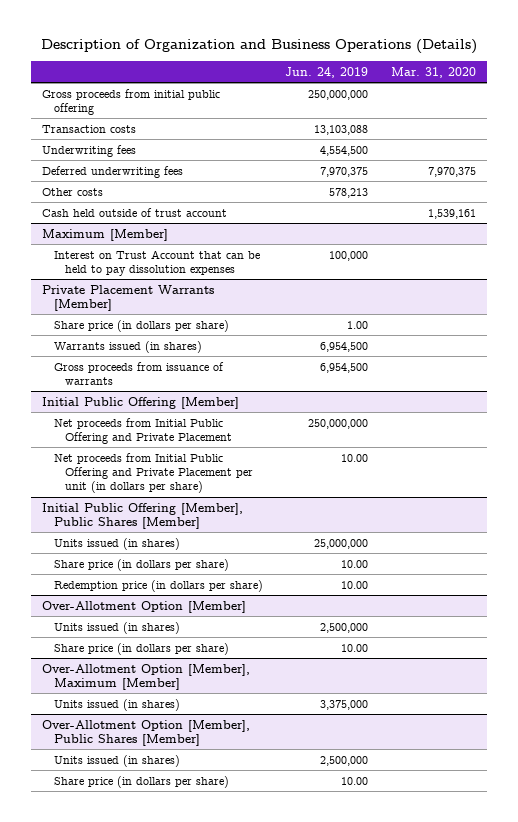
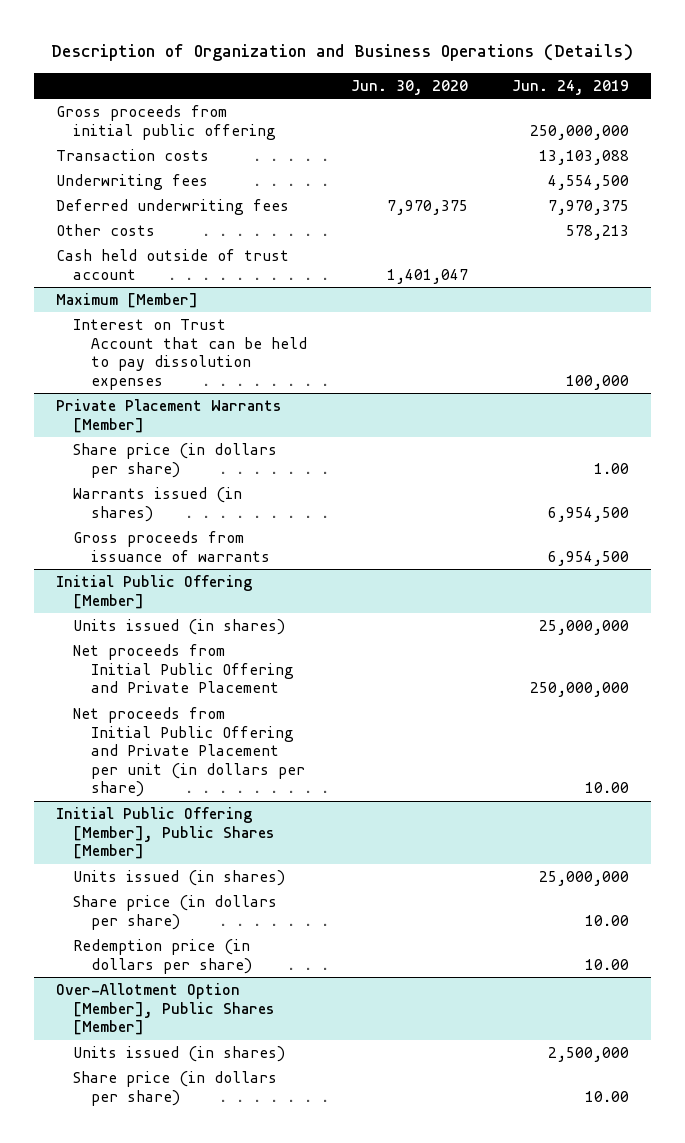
- | Jun. 24, 2019 | Mar. 31, 2020
+ | Jun. 30, 2020 | Jun. 24, 2019
@ Initial Public Offering [Member]
+ Units issued (in shares) | | 25,000,000
- Over-Allotment Option [Member]
- Units issued (in shares) | 2,500,000 |
- Share price (in dollars per share) | 10.00 |
- Over-Allotment Option [Member], Maximum [Member]
- Units issued (in shares) | 3,375,000 |

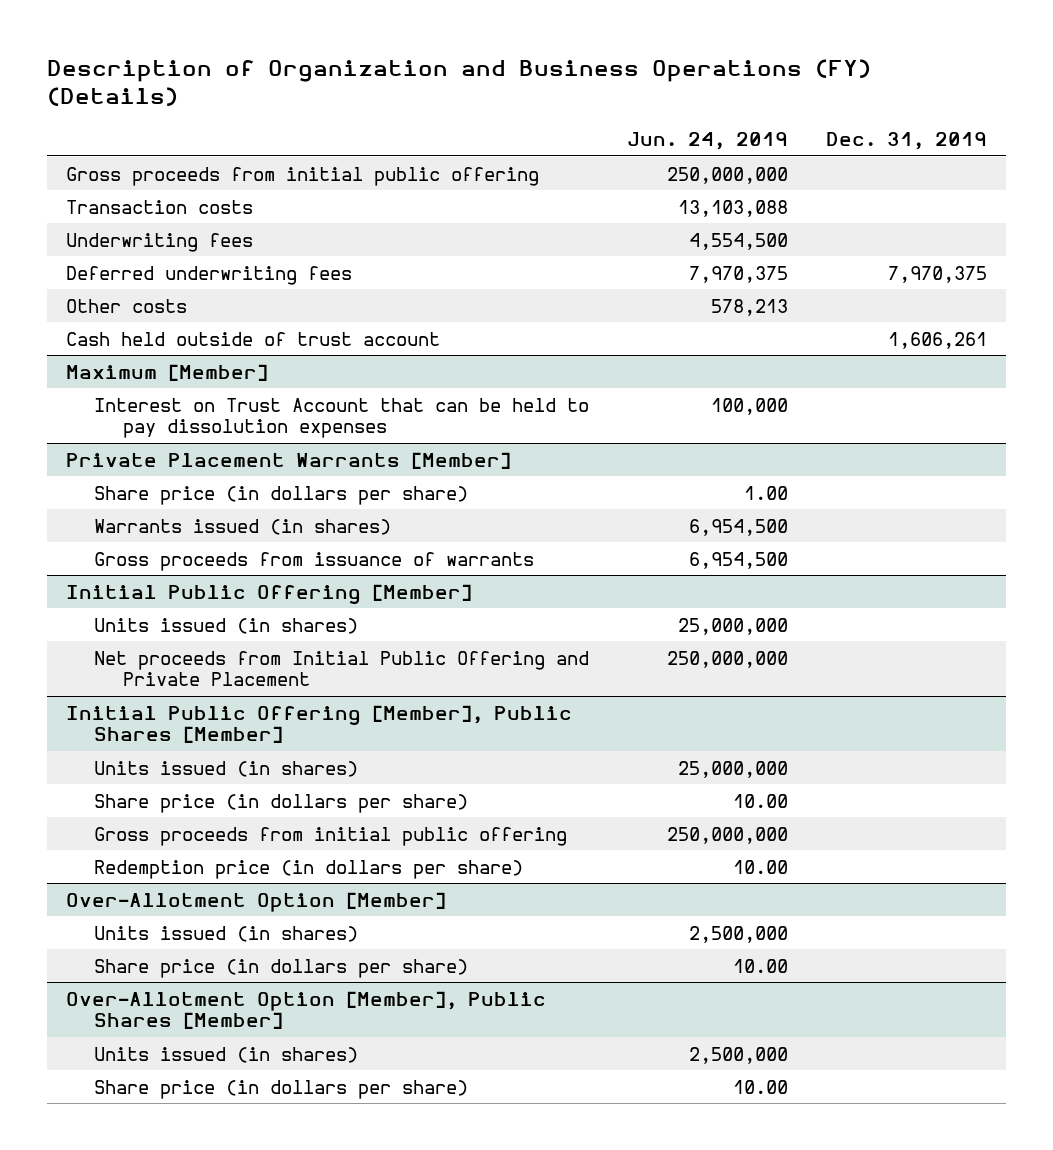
- Description of Organization and Business Operations (Details)
+ Description of Organization and Business Operations (FY) (Details)
- | Jun. 30, 2020 | Jun. 24, 2019
+ | Jun. 24, 2019 | Dec. 31, 2019
@ Initial Public Offering [Member]
- Net proceeds from Initial Public Offering and Private Placement per unit (in dollars per share) | | 10.00
@ Initial Public Offering [Member], Public Shares [Member]
+ Gross proceeds from initial public offering | 250,000,000 |
+ Over-Allotment Option [Member]
+ Units issued (in shares) | 2,500,000 |
+ Share price (in dollars per share) | 10.00 |

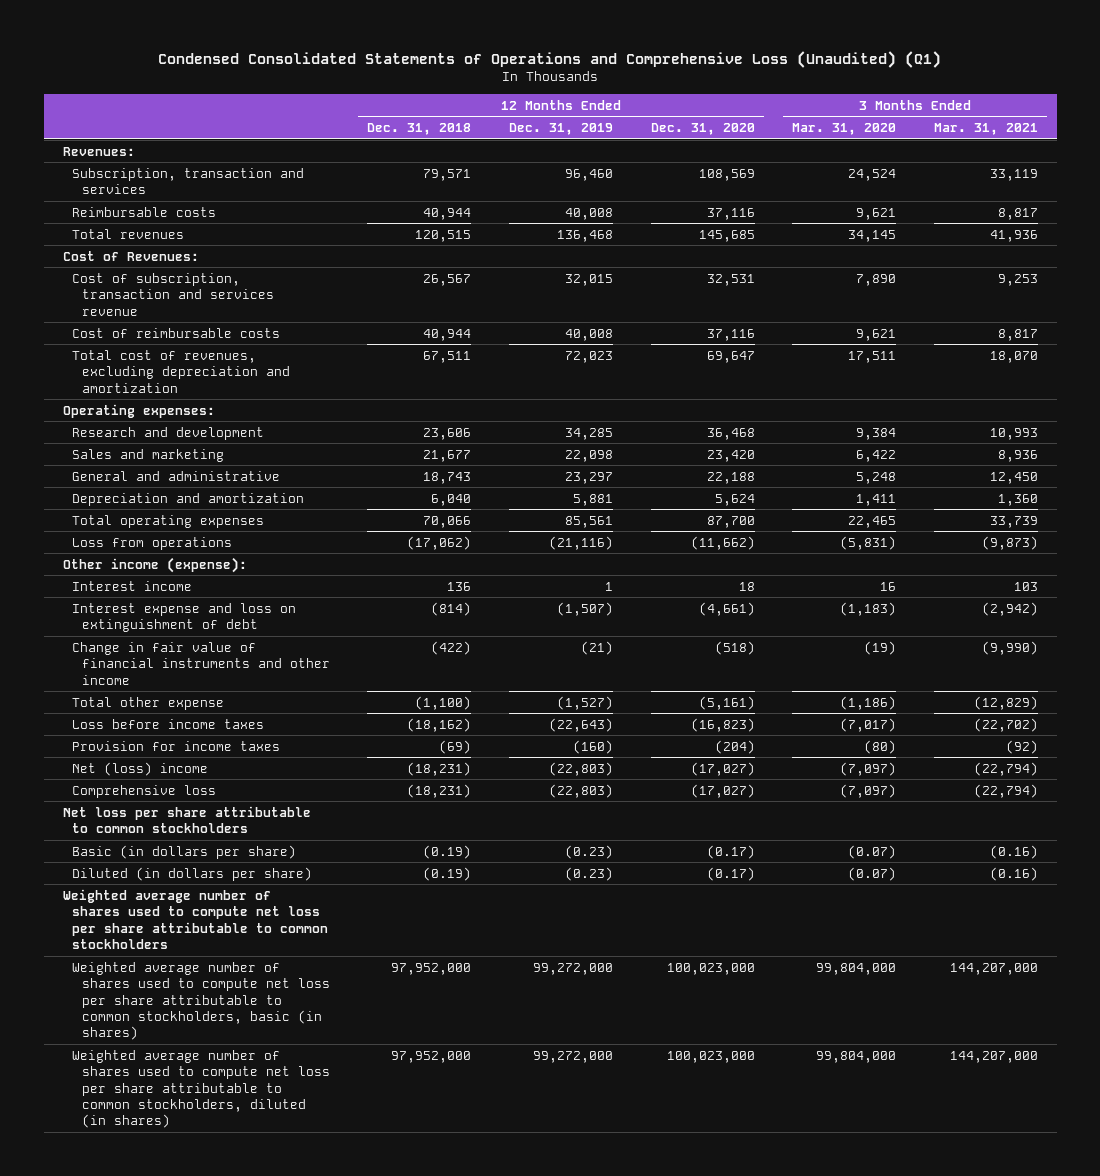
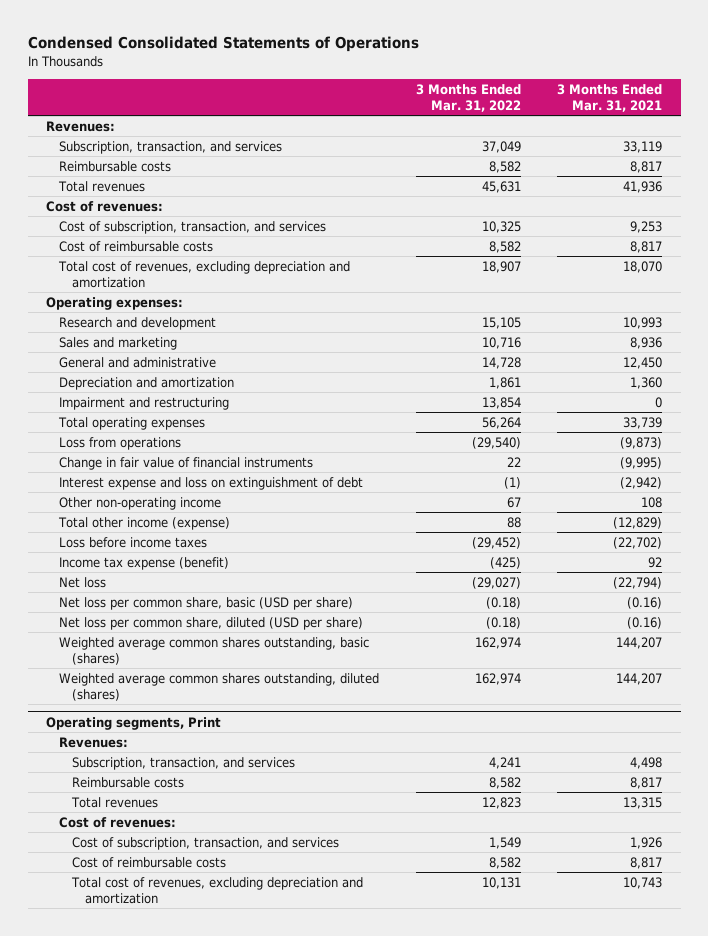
- Condensed Consolidated Statements of Operations and Comprehensive Loss (Unaudited) (Q1)
+ Condensed Consolidated Statements of Operations
- | 12 Months Ended Dec. 31, 2018 | 12 Months Ended Dec. 31, 2019 | 12 Months Ended Dec. 31, 2020 | 3 Months Ended Mar. 31, 2020 | 3 Months Ended Mar. 31, 2021
+ | 3 Months Ended Mar. 31, 2022 | 3 Months Ended Mar. 31, 2021
- Subscription, transaction and services | 79,571 | 96,460 | 108,569 | 24,524 | 33,119
+ Subscription, transaction, and services | 37,049 | 33,119
- Cost of Revenues:
- Cost of subscription, transaction and services revenue | 26,567 | 32,015 | 32,531 | 7,890 | 9,253
+ Cost of revenues:
+ Cost of subscription, transaction, and services | 10,325 | 9,253
+ Impairment and restructuring | 13,854 | 0
- Other income (expense):
- Interest income | 136 | 1 | 18 | 16 | 103
+ Change in fair value of financial instruments | 22 | (9,995)
- Change in fair value of financial instruments and other income | (422) | (21) | (518) | (19) | (9,990)
- Total other expense | (1,100) | (1,527) | (5,161) | (1,186) | (12,829)
+ Other non-operating income | 67 | 108
+ Total other income (expense) | 88 | (12,829)
- Provision for income taxes | (69) | (160) | (204) | (80) | (92)
- Net (loss) income | (18,231) | (22,803) | (17,027) | (7,097) | (22,794)
- Comprehensive loss | (18,231) | (22,803) | (17,027) | (7,097) | (22,794)
- Net loss per share attributable to common stockholders
- Basic (in dollars per share) | (0.19) | (0.23) | (0.17) | (0.07) | (0.16)
- Diluted (in dollars per share) | (0.19) | (0.23) | (0.17) | (0.07) | (0.16)
- Weighted average number of shares used to compute net loss per share attributable to common stockholders
- Weighted average number of shares used to compute net loss per share attributable to common stockholders, basic (in shares) | 97,952,000 | 99,272,000 | 100,023,000 | 99,804,000 | 144,207,000
- Weighted average number of shares used to compute net loss per share attributable to common stockholders, diluted (in shares) | 97,952,000 | 99,272,000 | 100,023,000 | 99,804,000 | 144,207,000
+ Income tax expense (benefit) | (425) | 92
+ Net loss | (29,027) | (22,794)
+ Net loss per common share, basic (USD per share) | (0.18) | (0.16)
+ Net loss per common share, diluted (USD per share) | (0.18) | (0.16)
+ Weighted average common shares outstanding, basic (shares) | 162,974 | 144,207
+ Weighted average common shares outstanding, diluted (shares) | 162,974 | 144,207
+ Operating segments, Print
+ Revenues:
+ Subscription, transaction, and services | 4,241 | 4,498
+ Reimbursable costs | 8,582 | 8,817
+ Total revenues | 12,823 | 13,315
+ Cost of revenues:
+ Cost of subscription, transaction, and services | 1,549 | 1,926
+ Cost of reimbursable costs | 8,582 | 8,817
+ Total cost of revenues, excluding depreciation and amortization | 10,131 | 10,743

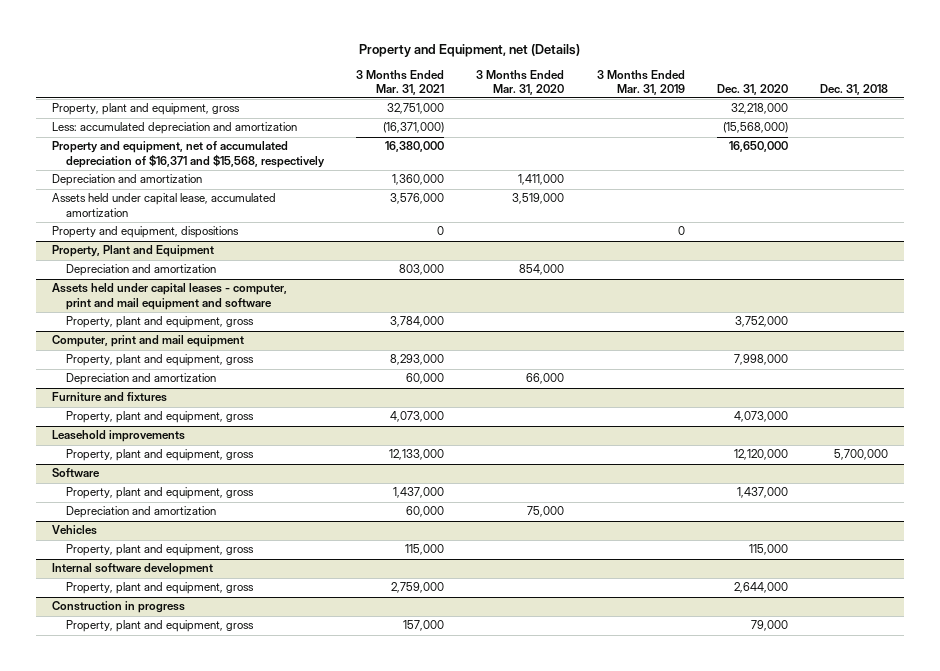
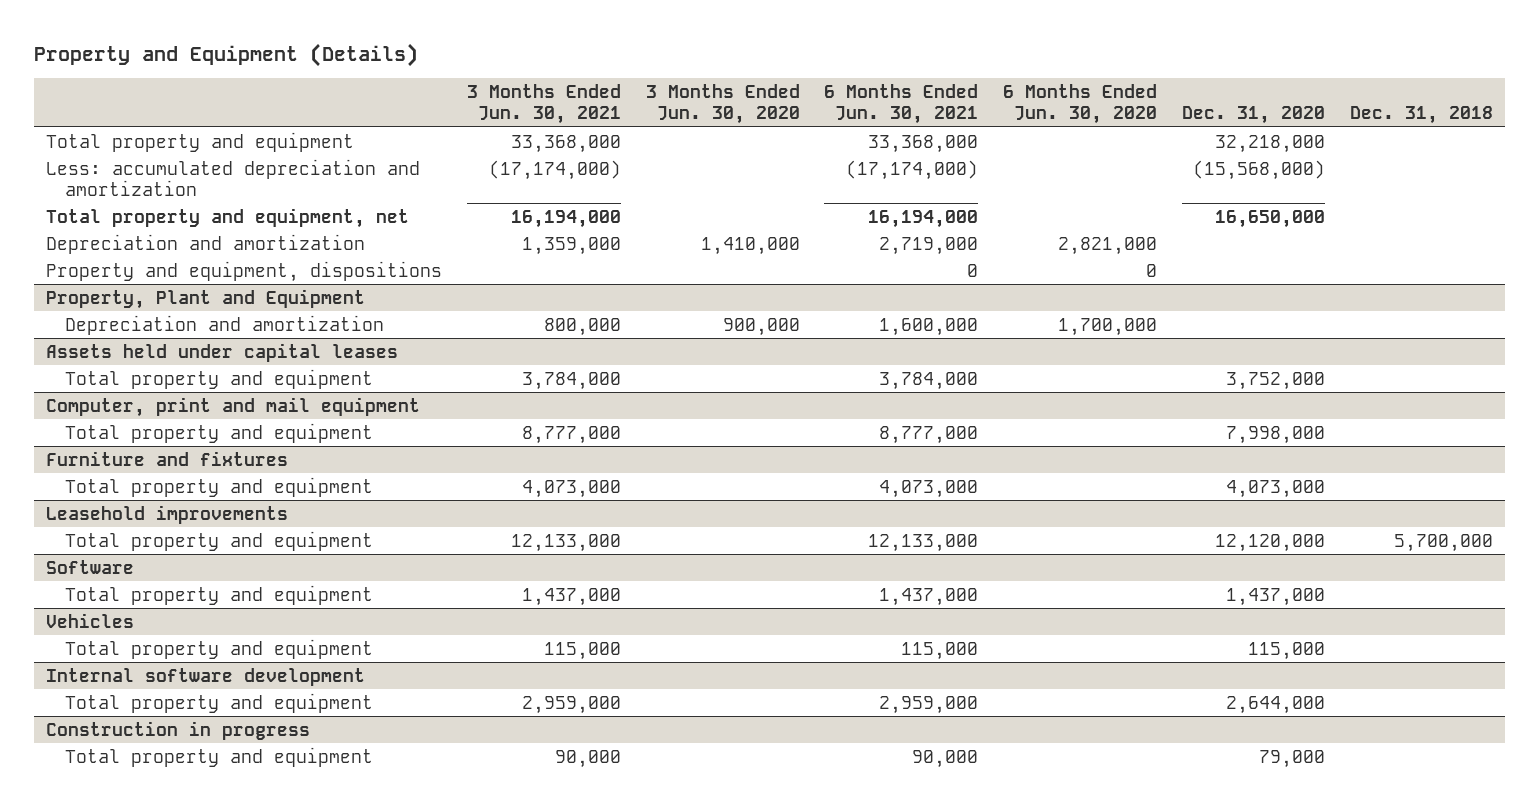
- Property and Equipment, net (Details)
+ Property and Equipment (Details)
- | 3 Months Ended Mar. 31, 2021 | 3 Months Ended Mar. 31, 2020 | 3 Months Ended Mar. 31, 2019 | Dec. 31, 2020 | Dec. 31, 2018
+ | 3 Months Ended Jun. 30, 2021 | 3 Months Ended Jun. 30, 2020 | 6 Months Ended Jun. 30, 2021 | 6 Months Ended Jun. 30, 2020 | Dec. 31, 2020 | Dec. 31, 2018
- Property, plant and equipment, gross | 32,751,000 | | | 32,218,000 |
+ Total property and equipment | 33,368,000 | | 33,368,000 | | 32,218,000 |
- Property and equipment, net of accumulated depreciation of $16,371 and $15,568, respectively | 16,380,000 | | | 16,650,000 |
+ Total property and equipment, net | 16,194,000 | | 16,194,000 | | 16,650,000 |
- Assets held under capital lease, accumulated amortization | 3,576,000 | 3,519,000 | | |
- Assets held under capital leases - computer, print and mail equipment and software
- Property, plant and equipment, gross | 3,784,000 | | | 3,752,000 |
+ Assets held under capital leases
+ Total property and equipment | 3,784,000 | | 3,784,000 | | 3,752,000 |
@ Computer, print and mail equipment
- Property, plant and equipment, gross | 8,293,000 | | | 7,998,000 |
- Depreciation and amortization | 60,000 | 66,000 | | |
+ Total property and equipment | 8,777,000 | | 8,777,000 | | 7,998,000 |
@ Furniture and fixtures
- Property, plant and equipment, gross | 4,073,000 | | | 4,073,000 |
+ Total property and equipment | 4,073,000 | | 4,073,000 | | 4,073,000 |
@ Leasehold improvements
- Property, plant and equipment, gross | 12,133,000 | | | 12,120,000 | 5,700,000
+ Total property and equipment | 12,133,000 | | 12,133,000 | | 12,120,000 | 5,700,000
@ Software
- Property, plant and equipment, gross | 1,437,000 | | | 1,437,000 |
- Depreciation and amortization | 60,000 | 75,000 | | |
+ Total property and equipment | 1,437,000 | | 1,437,000 | | 1,437,000 |
@ Vehicles
- Property, plant and equipment, gross | 115,000 | | | 115,000 |
+ Total property and equipment | 115,000 | | 115,000 | | 115,000 |
@ Internal software development
- Property, plant and equipment, gross | 2,759,000 | | | 2,644,000 |
+ Total property and equipment | 2,959,000 | | 2,959,000 | | 2,644,000 |
@ Construction in progress
- Property, plant and equipment, gross | 157,000 | | | 79,000 |
+ Total property and equipment | 90,000 | | 90,000 | | 79,000 |

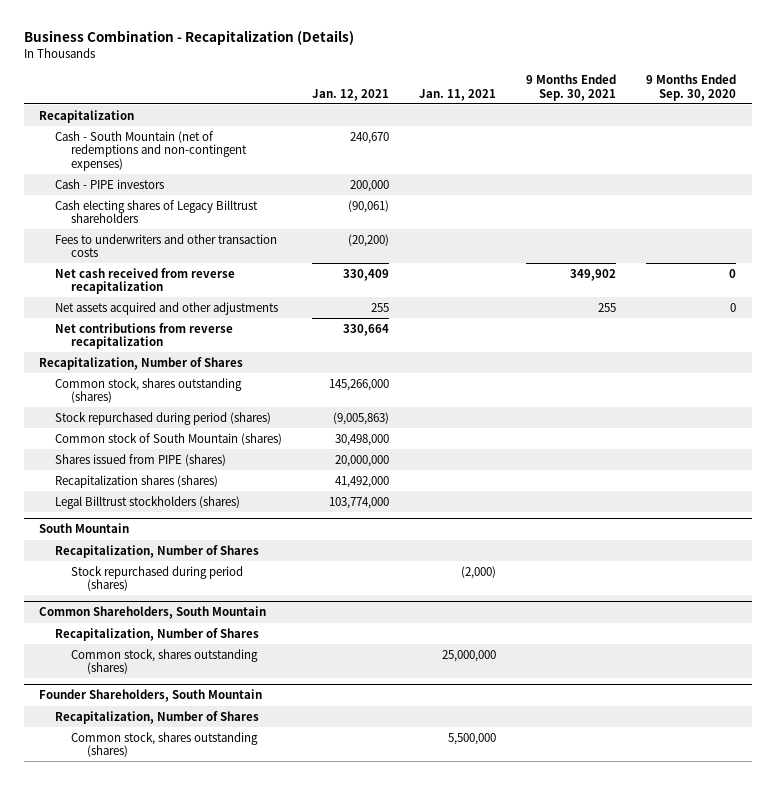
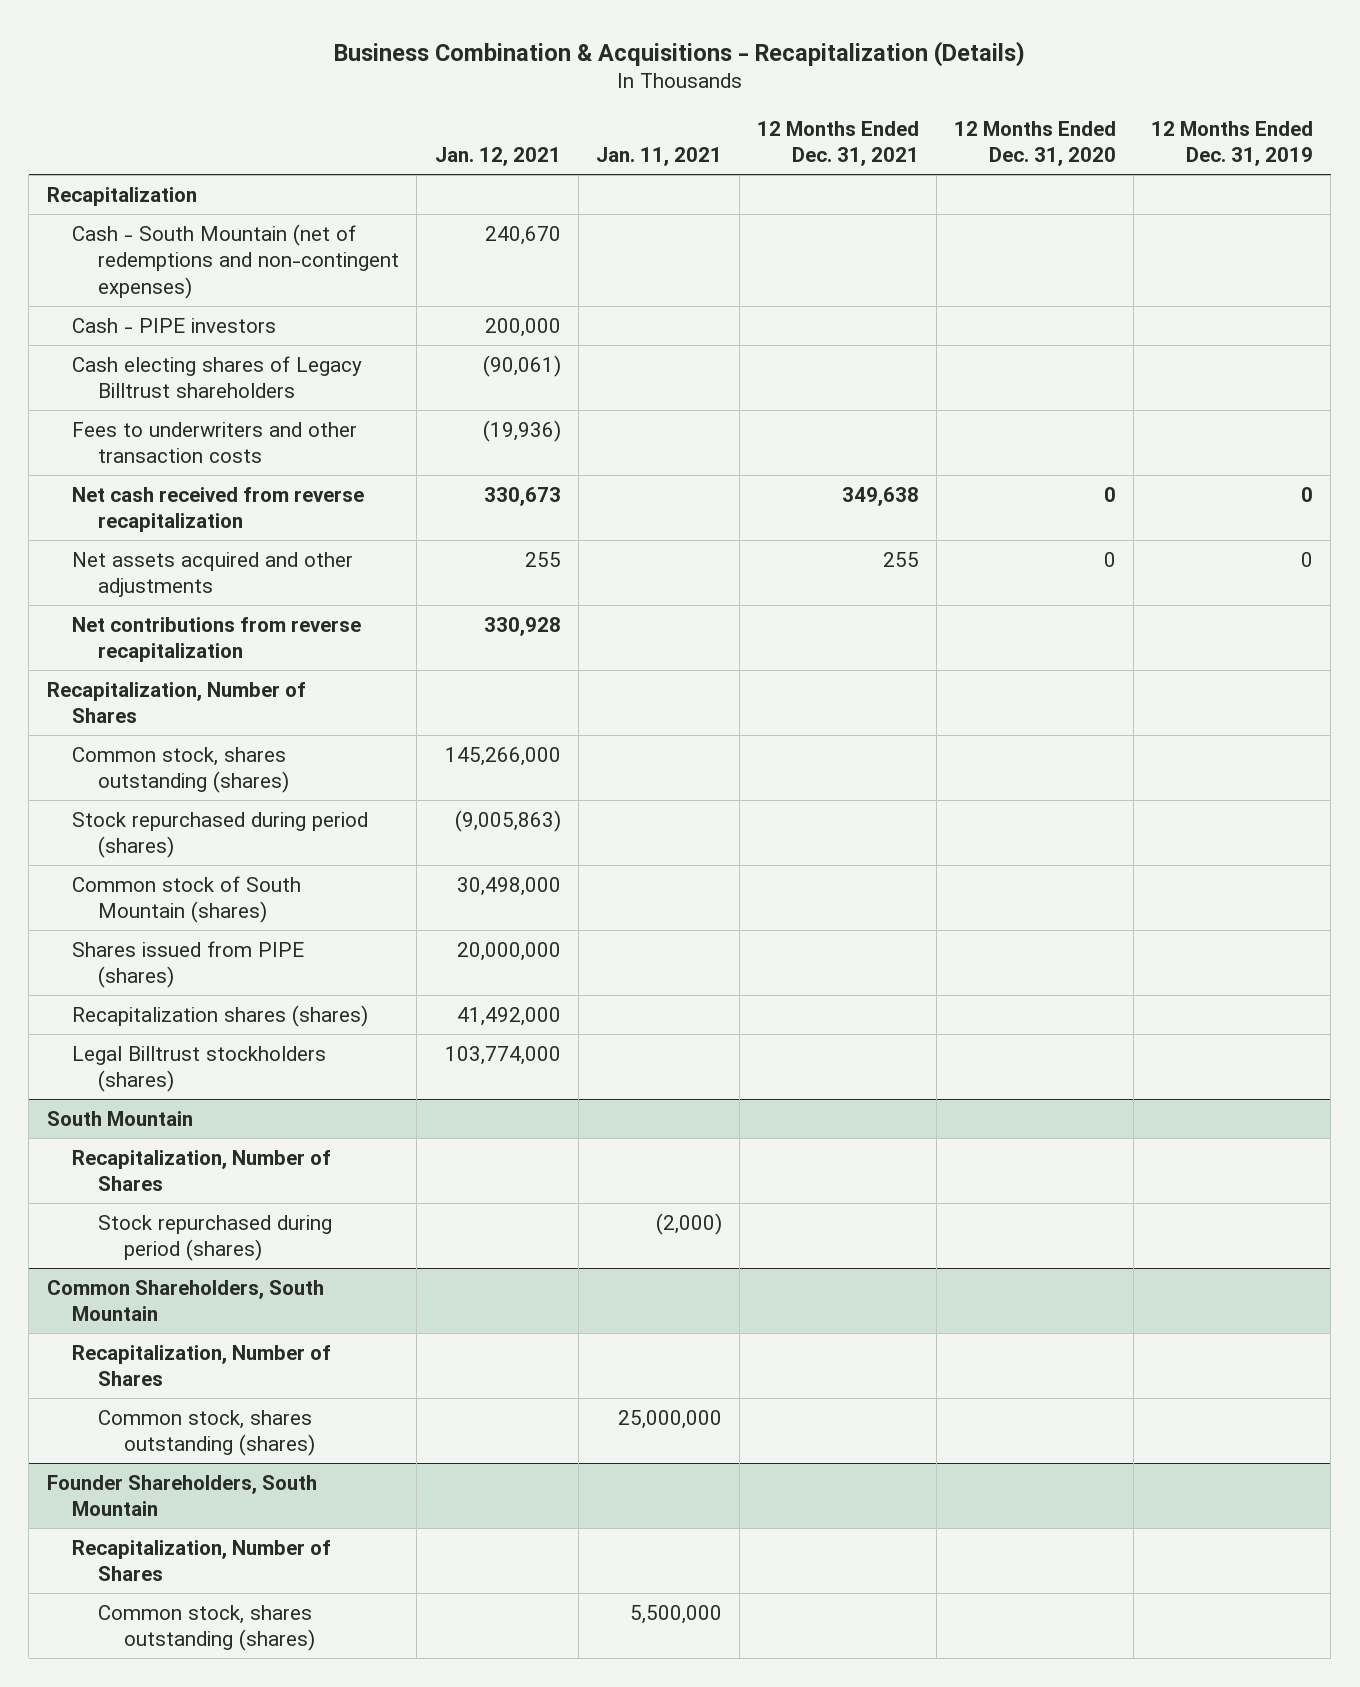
- Business Combination - Recapitalization (Details)
+ Business Combination & Acquisitions - Recapitalization (Details)
- | Jan. 12, 2021 | Jan. 11, 2021 | 9 Months Ended Sep. 30, 2021 | 9 Months Ended Sep. 30, 2020
+ | Jan. 12, 2021 | Jan. 11, 2021 | 12 Months Ended Dec. 31, 2021 | 12 Months Ended Dec. 31, 2020 | 12 Months Ended Dec. 31, 2019
- Fees to underwriters and other transaction costs | (20,200) | | |
- Net cash received from reverse recapitalization | 330,409 | | 349,902 | 0
+ Fees to underwriters and other transaction costs | (19,936) | | | |
+ Net cash received from reverse recapitalization | 330,673 | | 349,638 | 0 | 0
- Net contributions from reverse recapitalization | 330,664 | | |
+ Net contributions from reverse recapitalization | 330,928 | | | |

